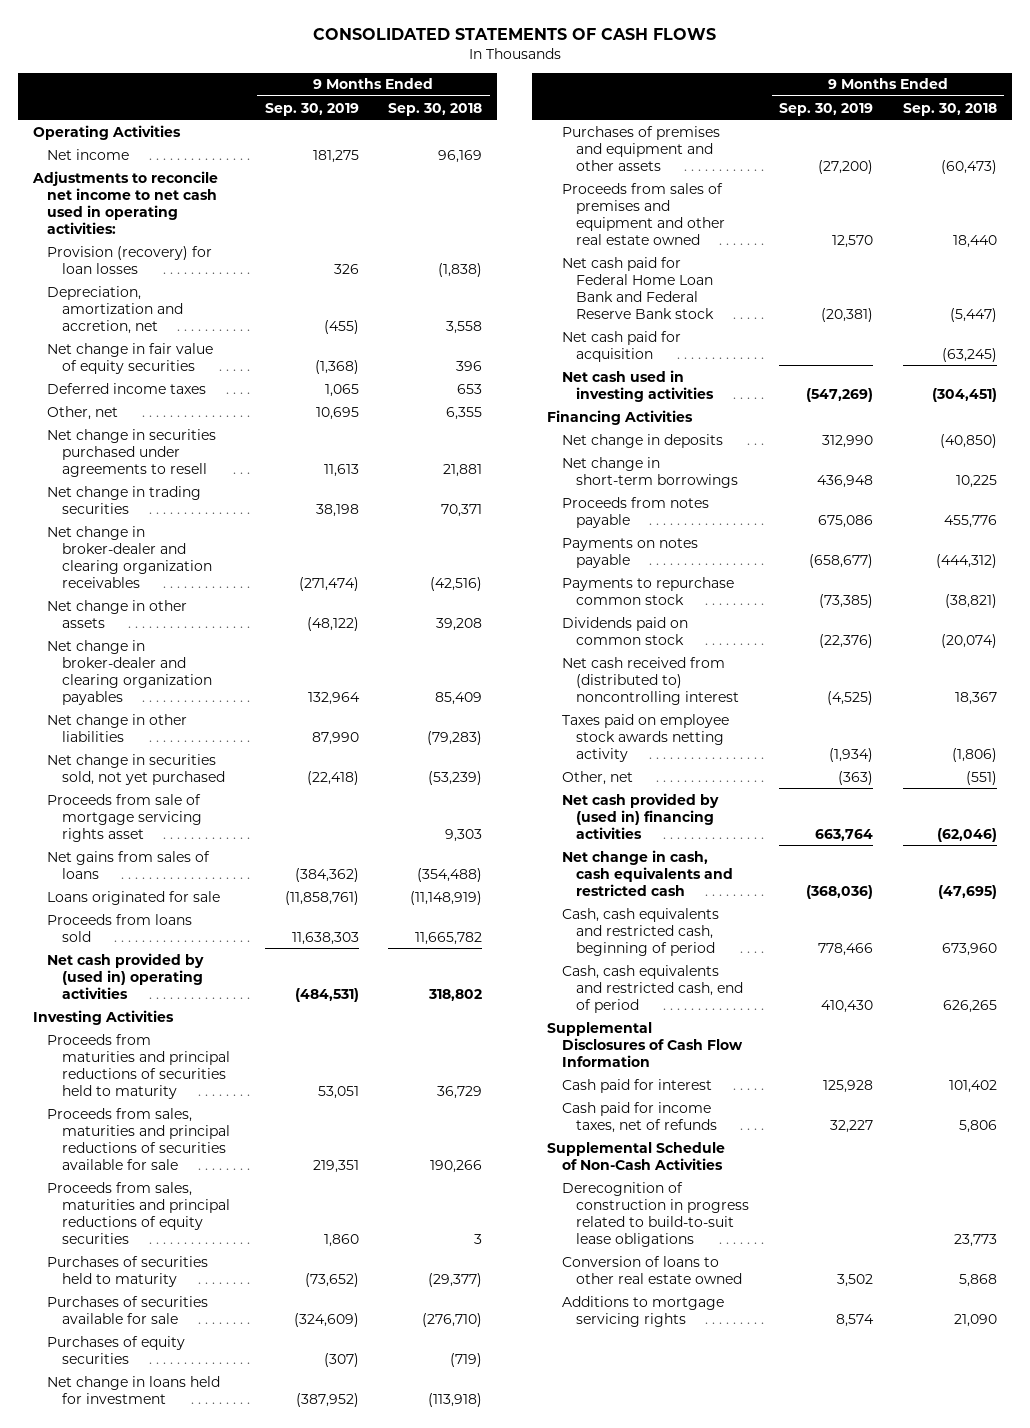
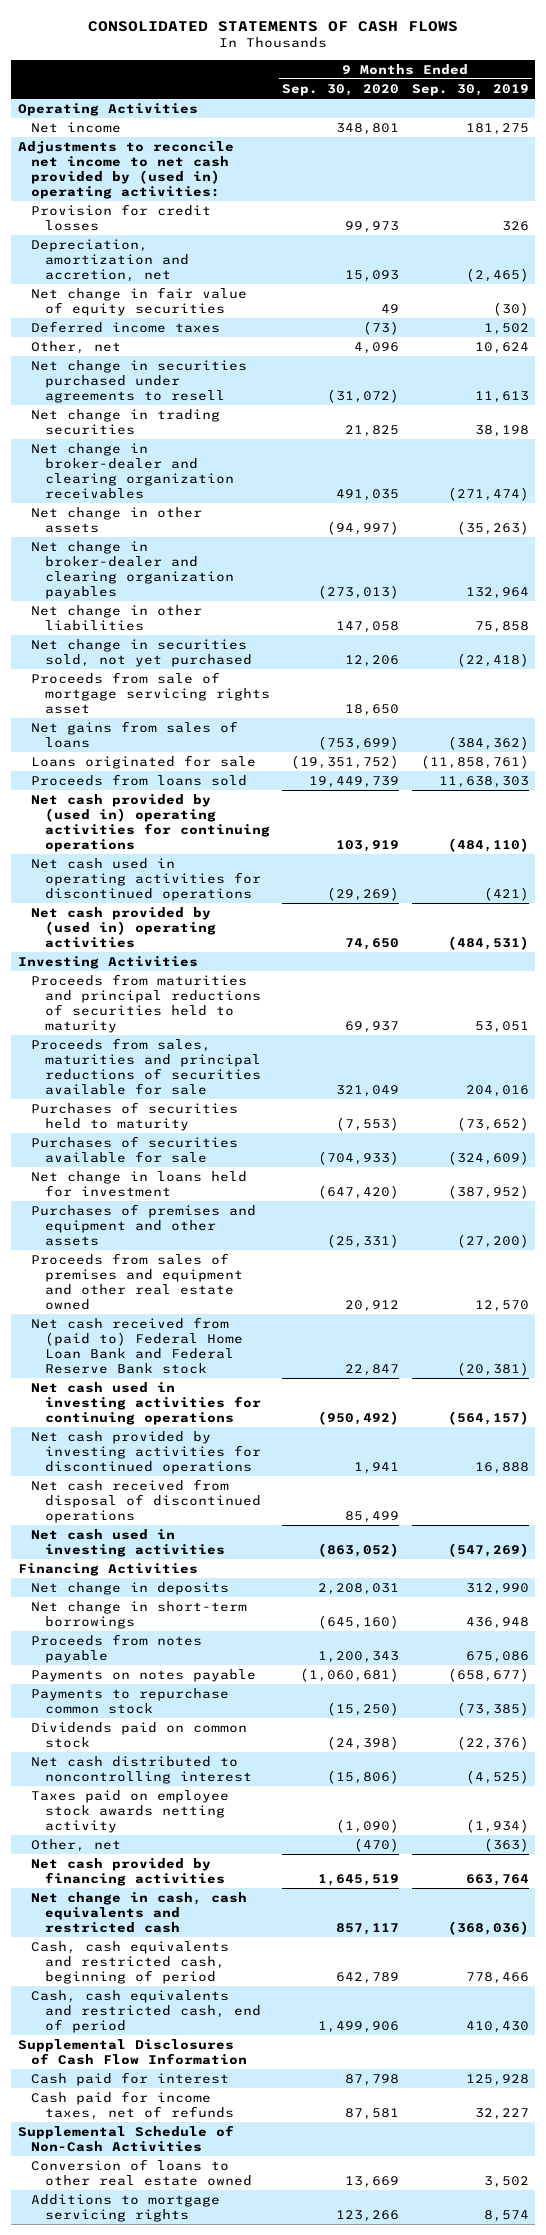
- | 9 Months Ended Sep. 30, 2019 | 9 Months Ended Sep. 30, 2018
+ | 9 Months Ended Sep. 30, 2020 | 9 Months Ended Sep. 30, 2019
- Adjustments to reconcile net income to net cash used in operating activities:
- Provision (recovery) for loan losses | 326 | (1,838)
- Depreciation, amortization and accretion, net | (455) | 3,558
- Net change in fair value of equity securities | (1,368) | 396
- Deferred income taxes | 1,065 | 653
- Other, net | 10,695 | 6,355
+ Adjustments to reconcile net income to net cash provided by (used in) operating activities:
+ Provision for credit losses | 99,973 | 326
+ Depreciation, amortization and accretion, net | 15,093 | (2,465)
+ Net change in fair value of equity securities | 49 | (30)
+ Deferred income taxes | (73) | 1,502
+ Other, net | 4,096 | 10,624
- Net change in other assets | (48,122) | 39,208
+ Net change in other assets | (94,997) | (35,263)
- Net change in other liabilities | 87,990 | (79,283)
+ Net change in other liabilities | 147,058 | 75,858
+ Net cash provided by (used in) operating activities for continuing operations | 103,919 | (484,110)
+ Net cash used in operating activities for discontinued operations | (29,269) | (421)
- Proceeds from sales, maturities and principal reductions of securities available for sale | 219,351 | 190,266
- Proceeds from sales, maturities and principal reductions of equity securities | 1,860 | 3
+ Proceeds from sales, maturities and principal reductions of securities available for sale | 321,049 | 204,016
- Purchases of equity securities | (307) | (719)
- Net cash paid for Federal Home Loan Bank and Federal Reserve Bank stock | (20,381) | (5,447)
- Net cash paid for acquisition | | (63,245)
+ Net cash received from (paid to) Federal Home Loan Bank and Federal Reserve Bank stock | 22,847 | (20,381)
+ Net cash used in investing activities for continuing operations | (950,492) | (564,157)
+ Net cash provided by investing activities for discontinued operations | 1,941 | 16,888
+ Net cash received from disposal of discontinued operations | 85,499 |
- Net cash received from (distributed to) noncontrolling interest | (4,525) | 18,367
+ Net cash distributed to noncontrolling interest | (15,806) | (4,525)
- Net cash provided by (used in) financing activities | 663,764 | (62,046)
+ Net cash provided by financing activities | 1,645,519 | 663,764
- Derecognition of construction in progress related to build-to-suit lease obligations | | 23,773

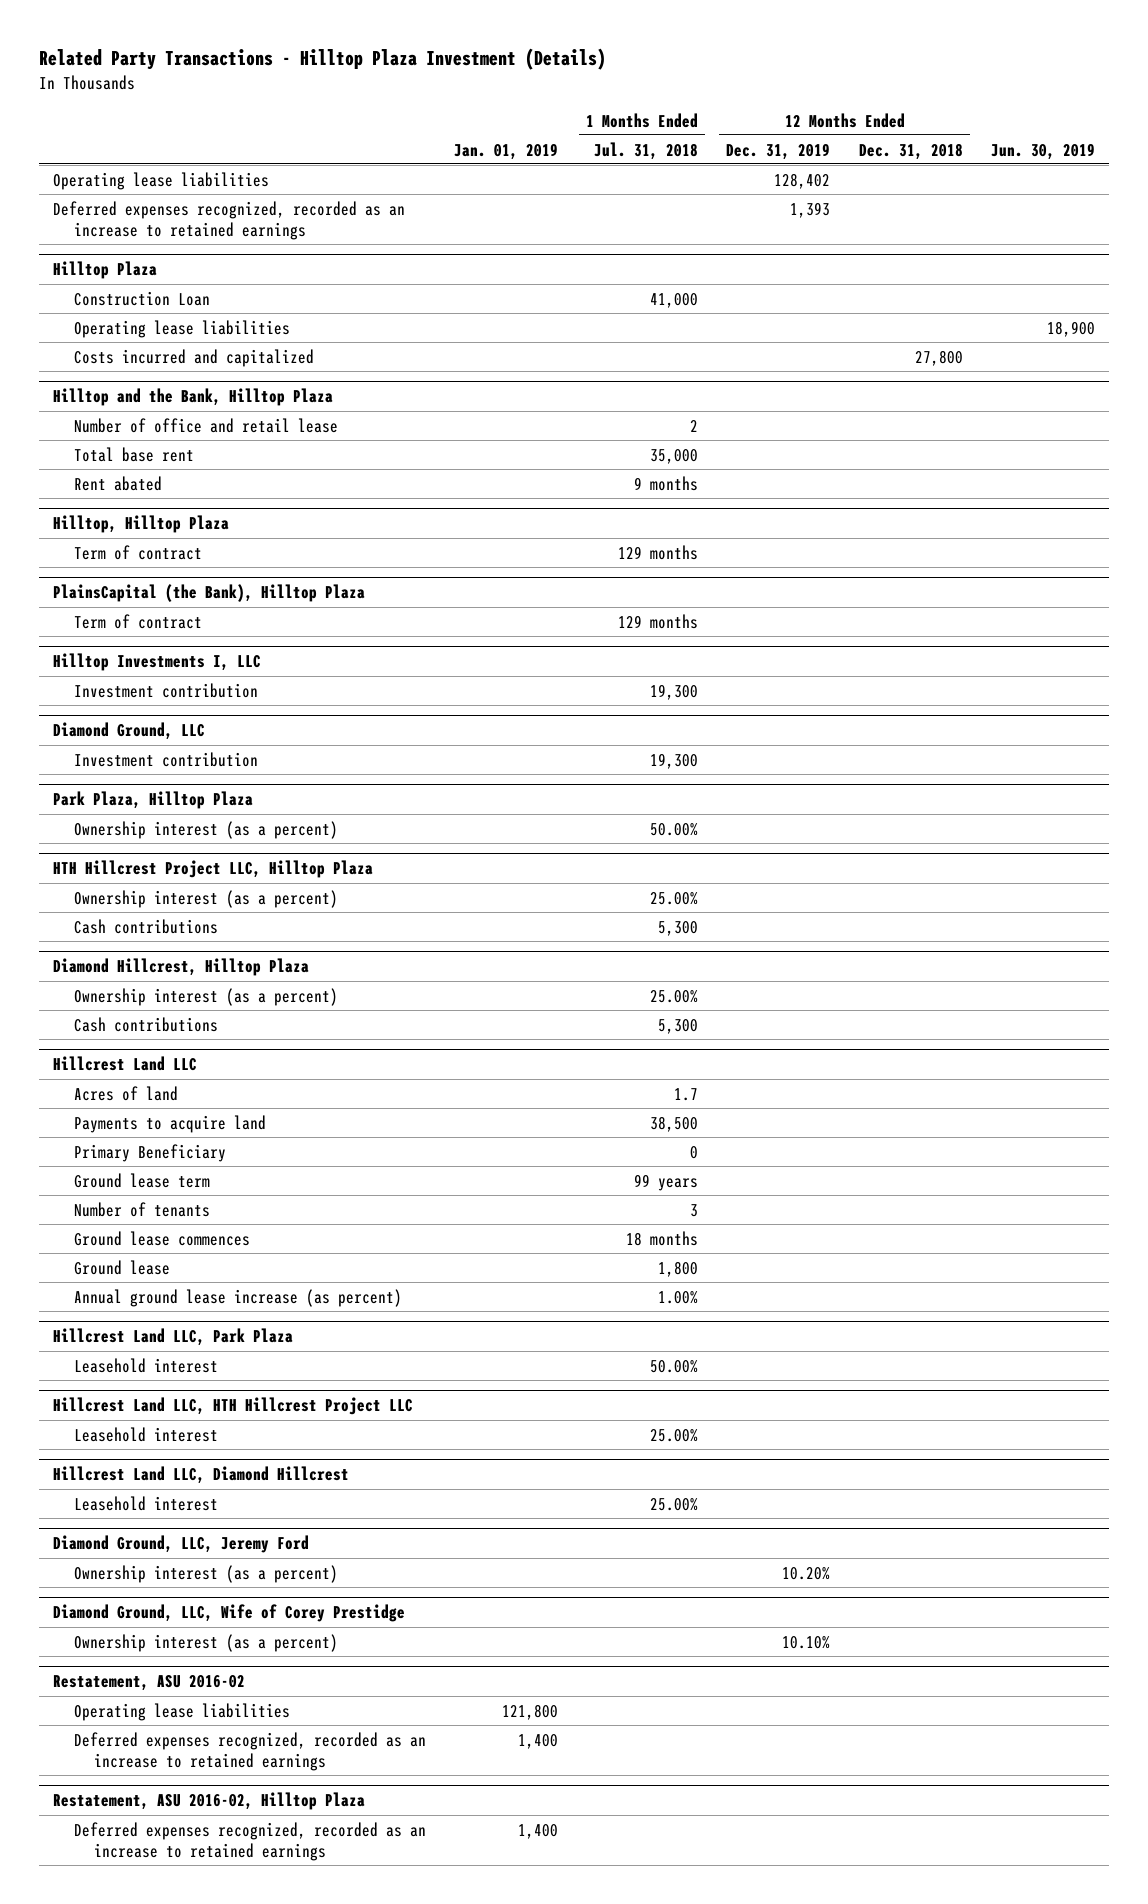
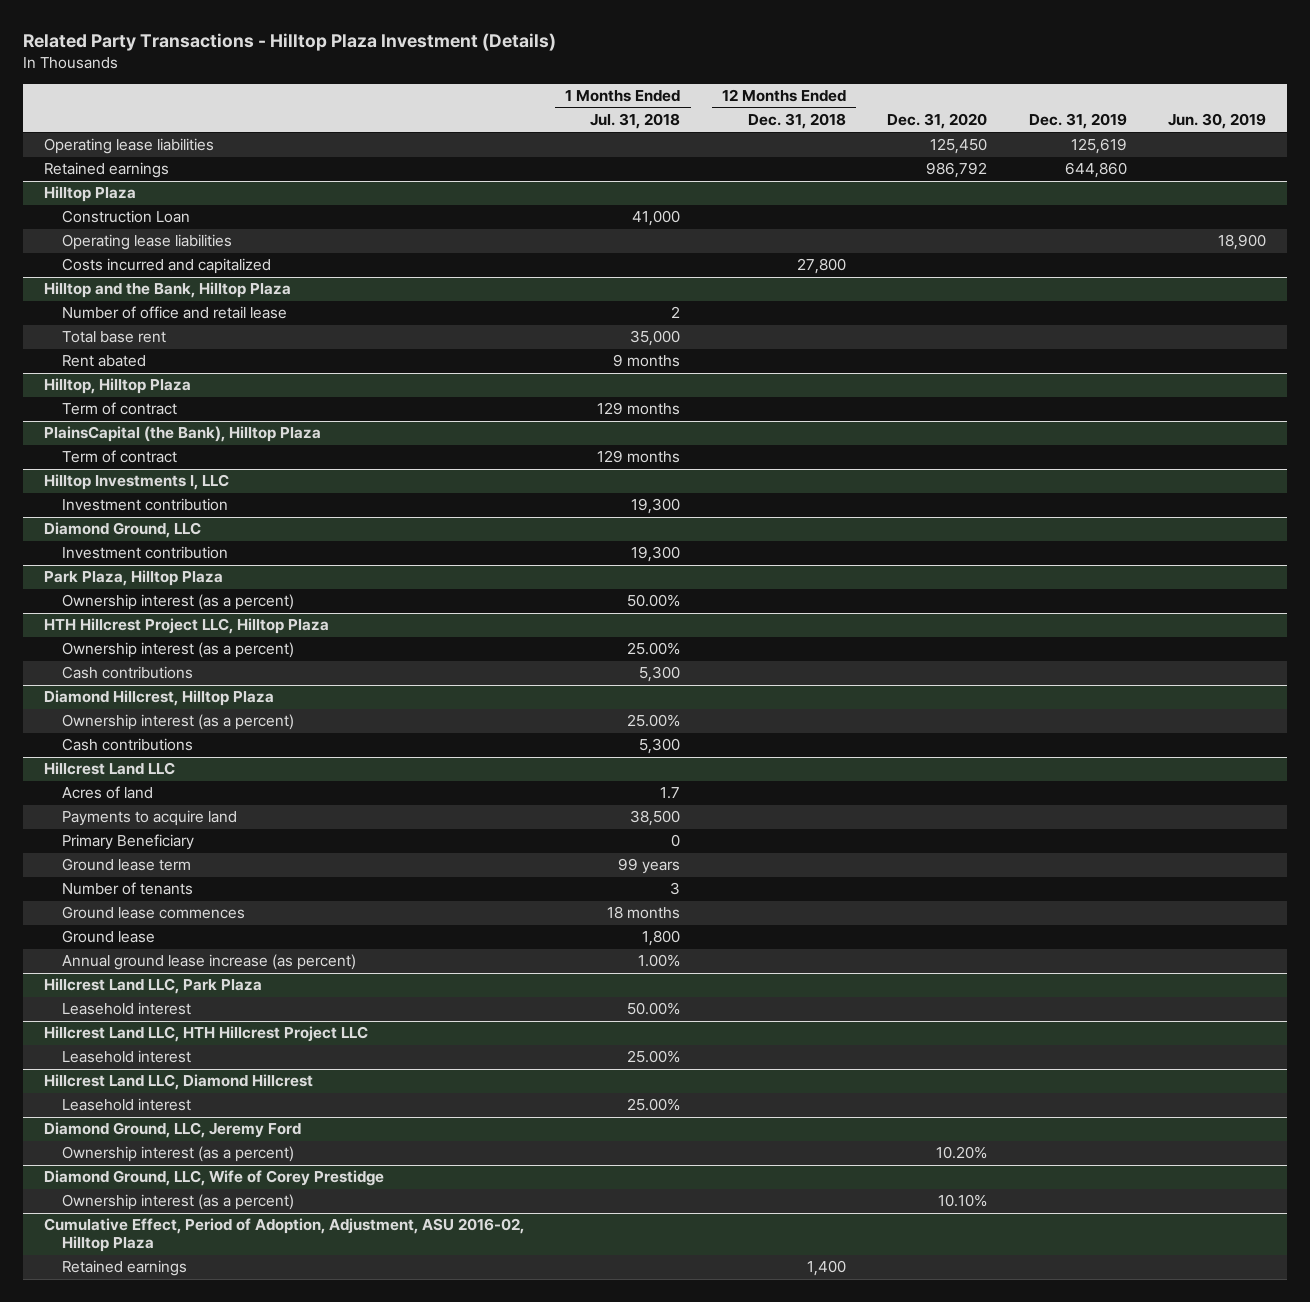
- | Jan. 01, 2019 | 1 Months Ended Jul. 31, 2018 | 12 Months Ended Dec. 31, 2019 | 12 Months Ended Dec. 31, 2018 | Jun. 30, 2019
+ | 1 Months Ended Jul. 31, 2018 | 12 Months Ended Dec. 31, 2018 | Dec. 31, 2020 | Dec. 31, 2019 | Jun. 30, 2019
- Deferred expenses recognized, recorded as an increase to retained earnings | | | 1,393 | |
+ Retained earnings | | | 986,792 | 644,860 |
- Restatement, ASU 2016-02
- Operating lease liabilities | 121,800 | | | |
- Deferred expenses recognized, recorded as an increase to retained earnings | 1,400 | | | |
- Restatement, ASU 2016-02, Hilltop Plaza
- Deferred expenses recognized, recorded as an increase to retained earnings | 1,400 | | | |
+ Cumulative Effect, Period of Adoption, Adjustment, ASU 2016-02, Hilltop Plaza
+ Retained earnings | | 1,400 | | |

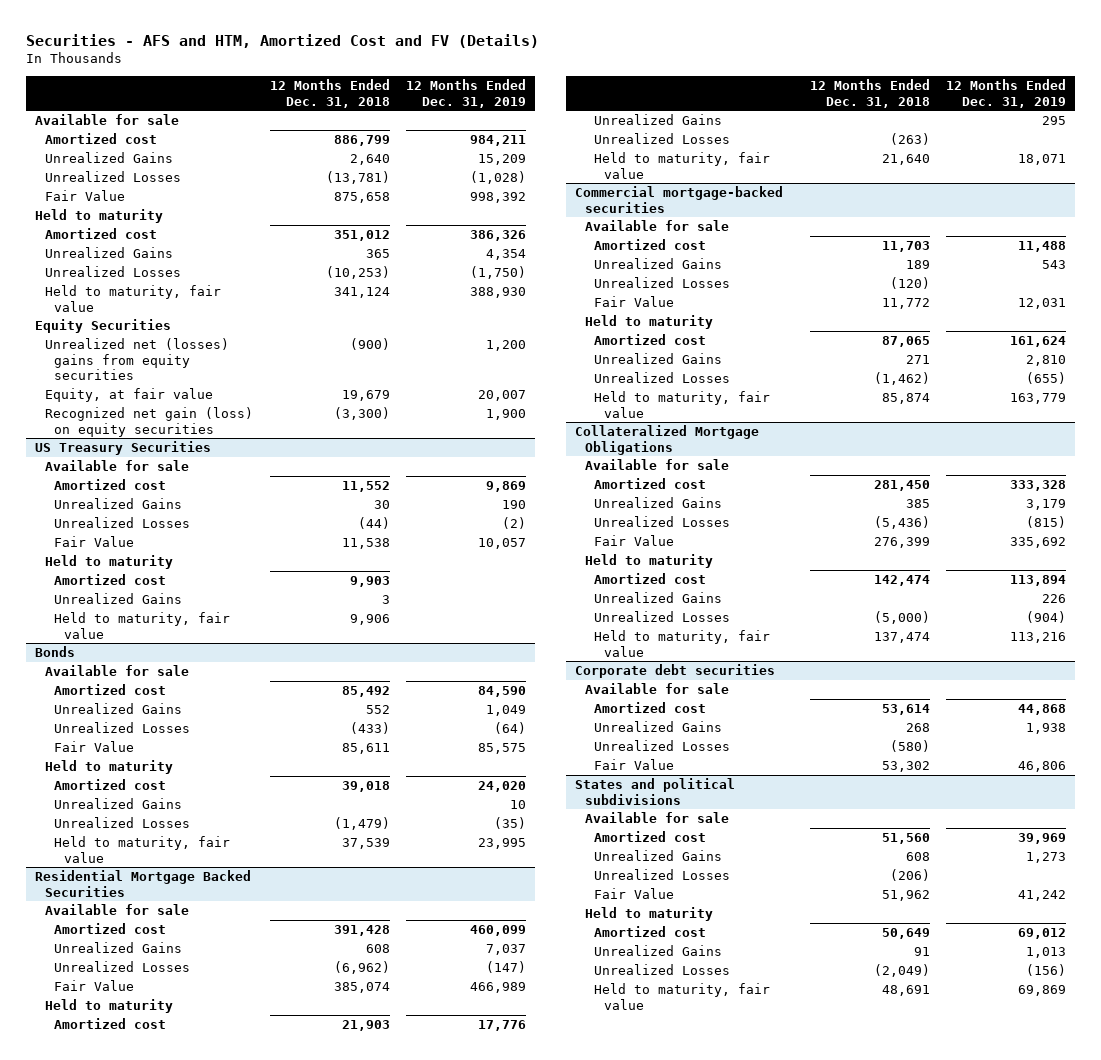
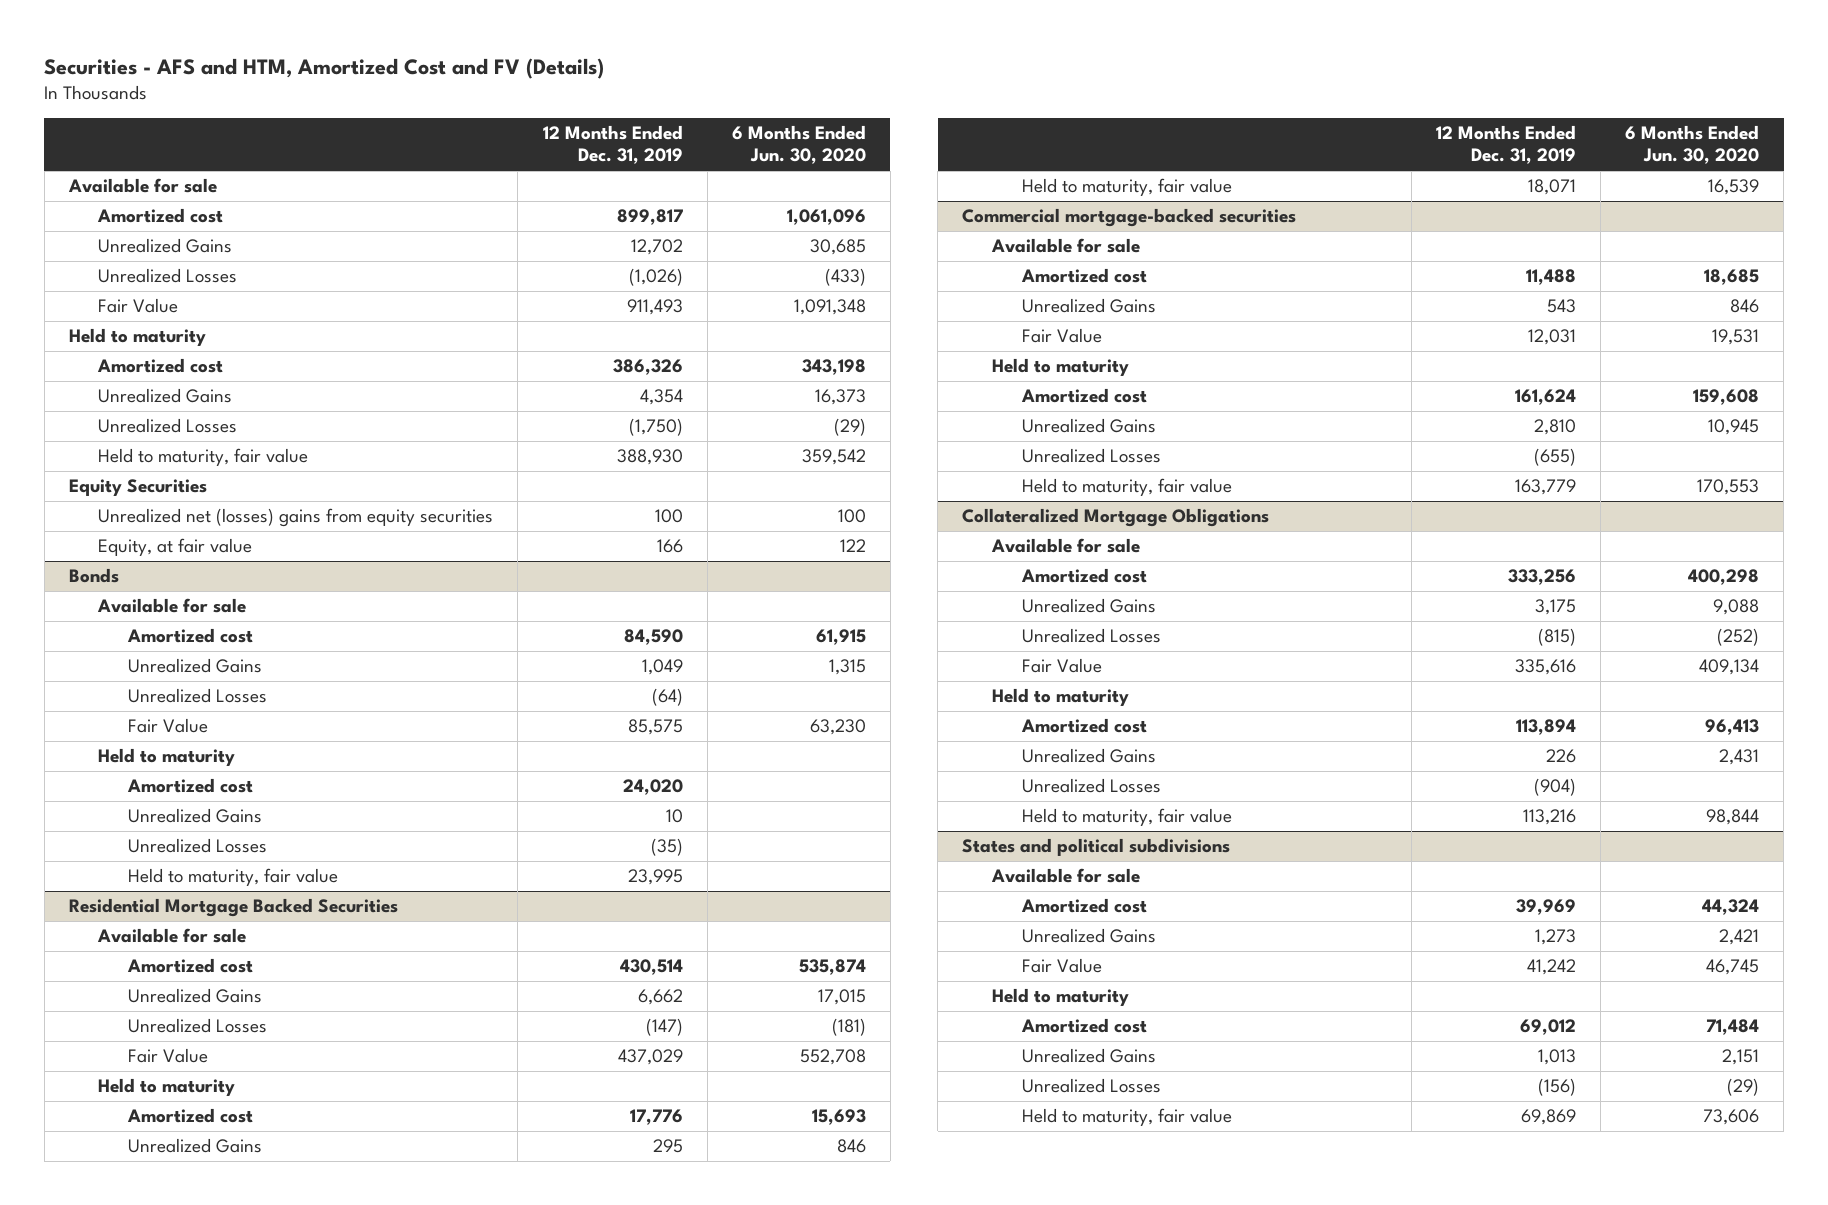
- | 12 Months Ended Dec. 31, 2018 | 12 Months Ended Dec. 31, 2019
+ | 12 Months Ended Dec. 31, 2019 | 6 Months Ended Jun. 30, 2020
- Amortized cost | 886,799 | 984,211
- Unrealized Gains | 2,640 | 15,209
- Unrealized Losses | (13,781) | (1,028)
- Fair Value | 875,658 | 998,392
+ Amortized cost | 899,817 | 1,061,096
+ Unrealized Gains | 12,702 | 30,685
+ Unrealized Losses | (1,026) | (433)
+ Fair Value | 911,493 | 1,091,348
- Unrealized net (losses) gains from equity securities | (900) | 1,200
- Equity, at fair value | 19,679 | 20,007
- Recognized net gain (loss) on equity securities | (3,300) | 1,900
- US Treasury Securities
- Available for sale
- Amortized cost | 11,552 | 9,869
- Unrealized Gains | 30 | 190
- Unrealized Losses | (44) | (2)
- Fair Value | 11,538 | 10,057
- Held to maturity
- Amortized cost | 9,903 |
- Unrealized Gains | 3 |
- Held to maturity, fair value | 9,906 |
+ Unrealized net (losses) gains from equity securities | 100 | 100
+ Equity, at fair value | 166 | 122
@ Residential Mortgage Backed Securities
- Amortized cost | 391,428 | 460,099
- Unrealized Gains | 608 | 7,037
+ Amortized cost | 430,514 | 535,874
+ Unrealized Gains | 6,662 | 17,015
- Fair Value | 385,074 | 466,989
+ Fair Value | 437,029 | 552,708
- Unrealized Losses | (263) |
@ Commercial mortgage-backed securities
- Unrealized Losses | (120) |
@ Collateralized Mortgage Obligations
- Amortized cost | 281,450 | 333,328
- Unrealized Gains | 385 | 3,179
+ Amortized cost | 333,256 | 400,298
+ Unrealized Gains | 3,175 | 9,088
- Fair Value | 276,399 | 335,692
+ Fair Value | 335,616 | 409,134
- Corporate debt securities
- Available for sale
- Amortized cost | 53,614 | 44,868
- Unrealized Gains | 268 | 1,938
- Unrealized Losses | (580) |
- Fair Value | 53,302 | 46,806
@ States and political subdivisions
- Unrealized Losses | (206) |

